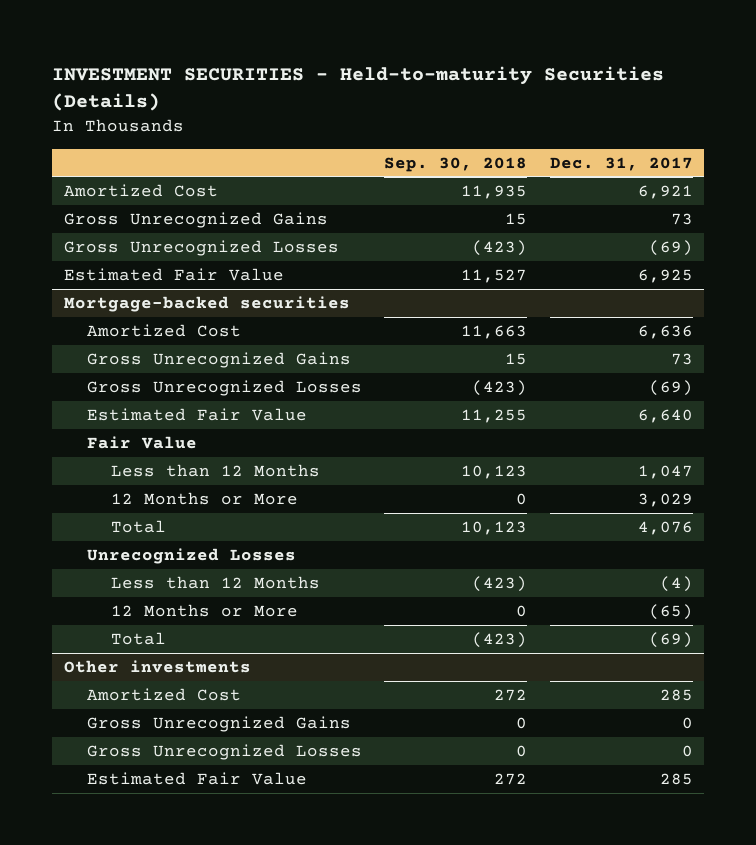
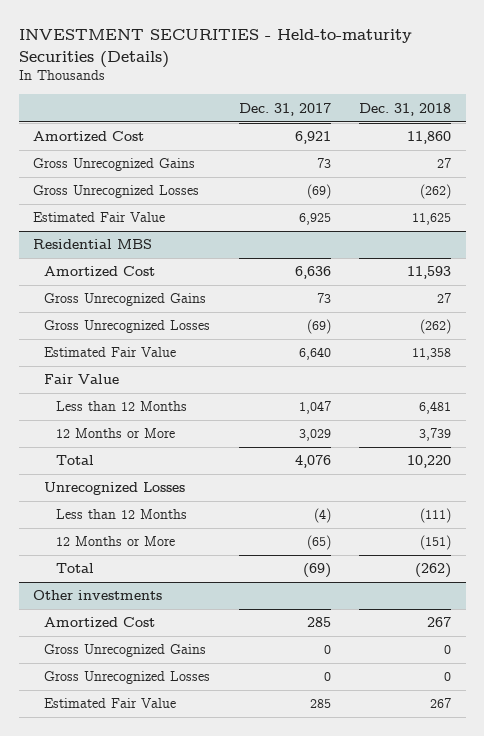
- | Sep. 30, 2018 | Dec. 31, 2017
+ | Dec. 31, 2017 | Dec. 31, 2018
- Mortgage-backed securities
+ Residential MBS

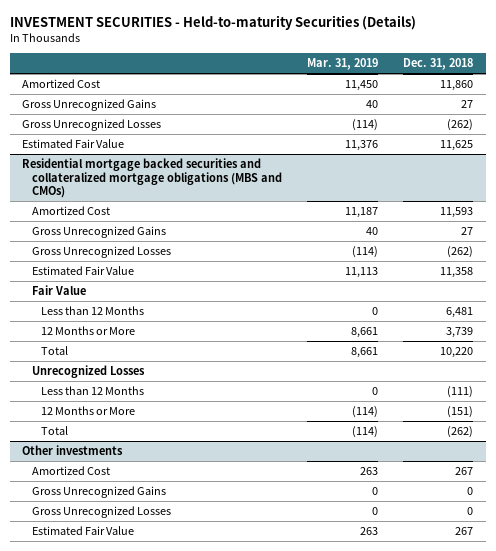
- | Dec. 31, 2017 | Dec. 31, 2018
+ | Mar. 31, 2019 | Dec. 31, 2018
- Residential MBS
+ Residential mortgage backed securities and collateralized mortgage obligations (MBS and CMOs)

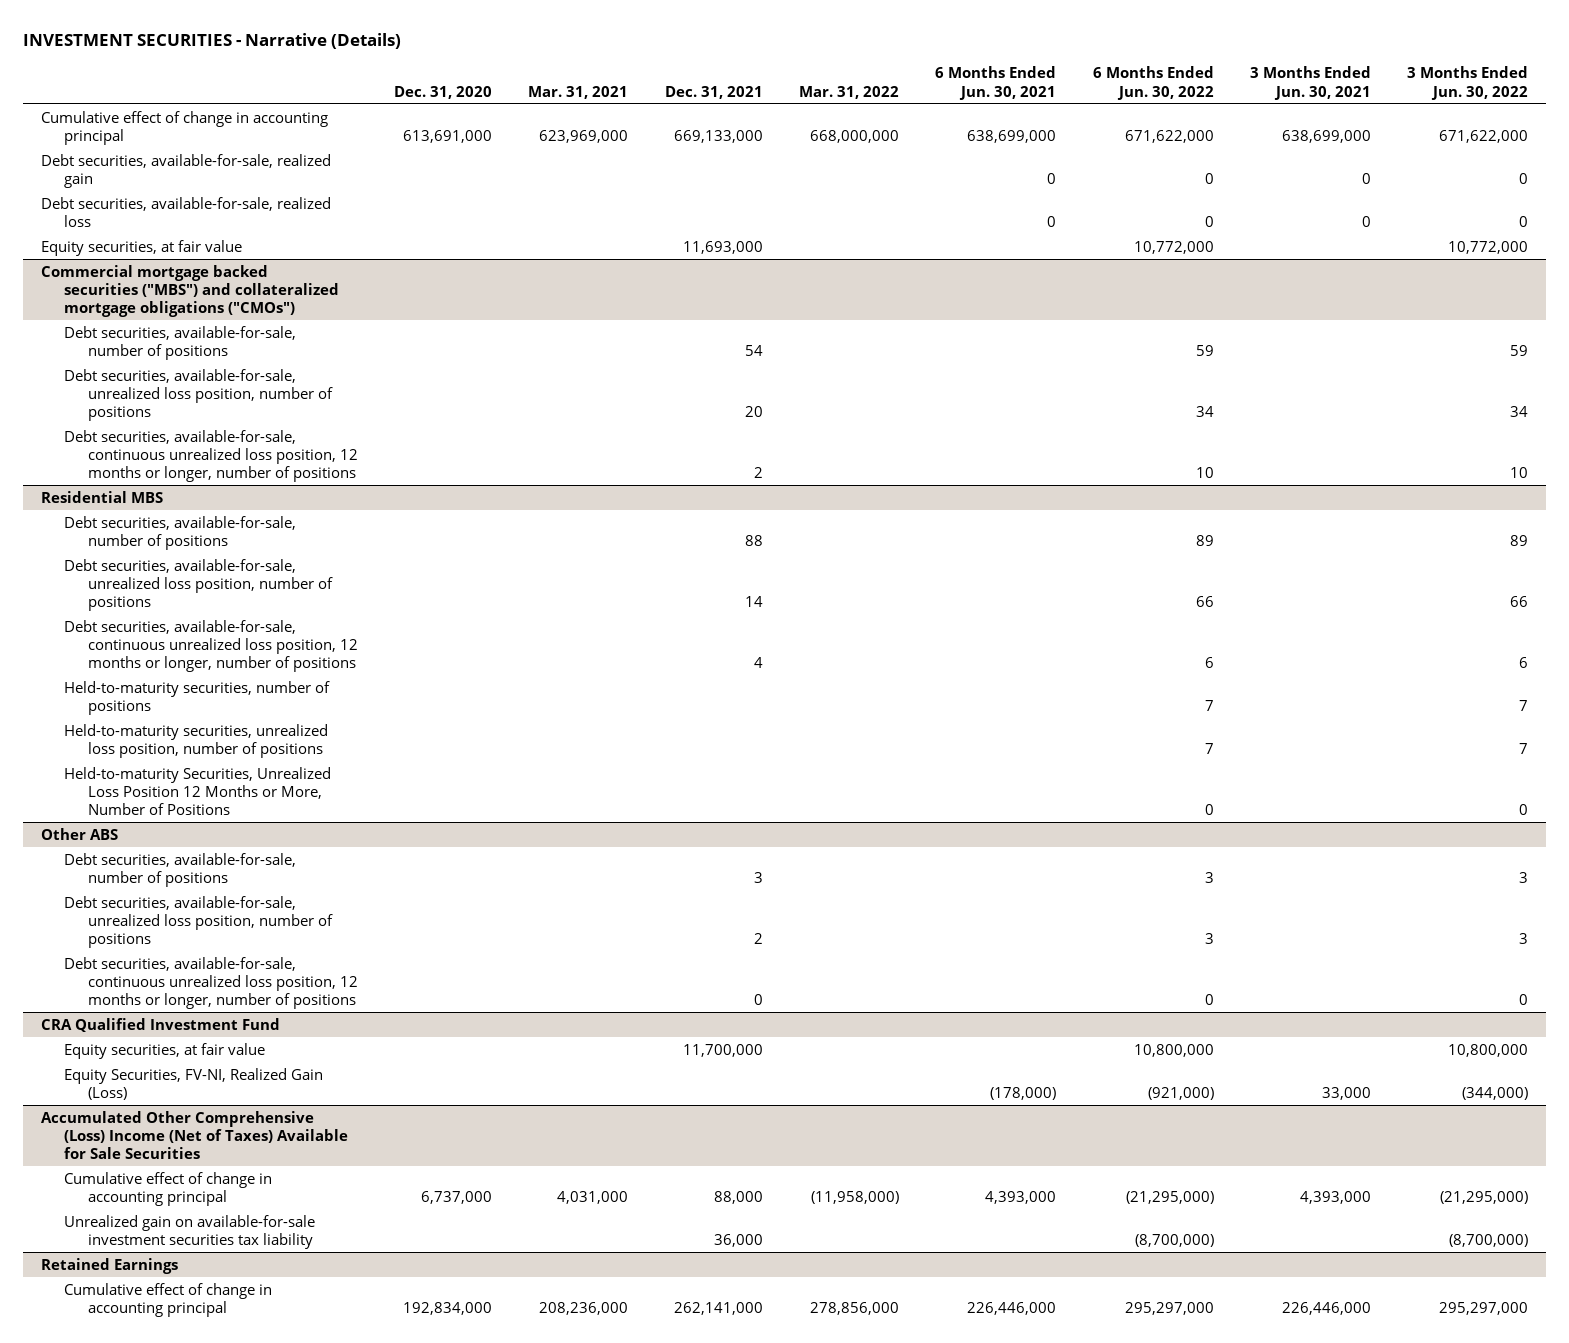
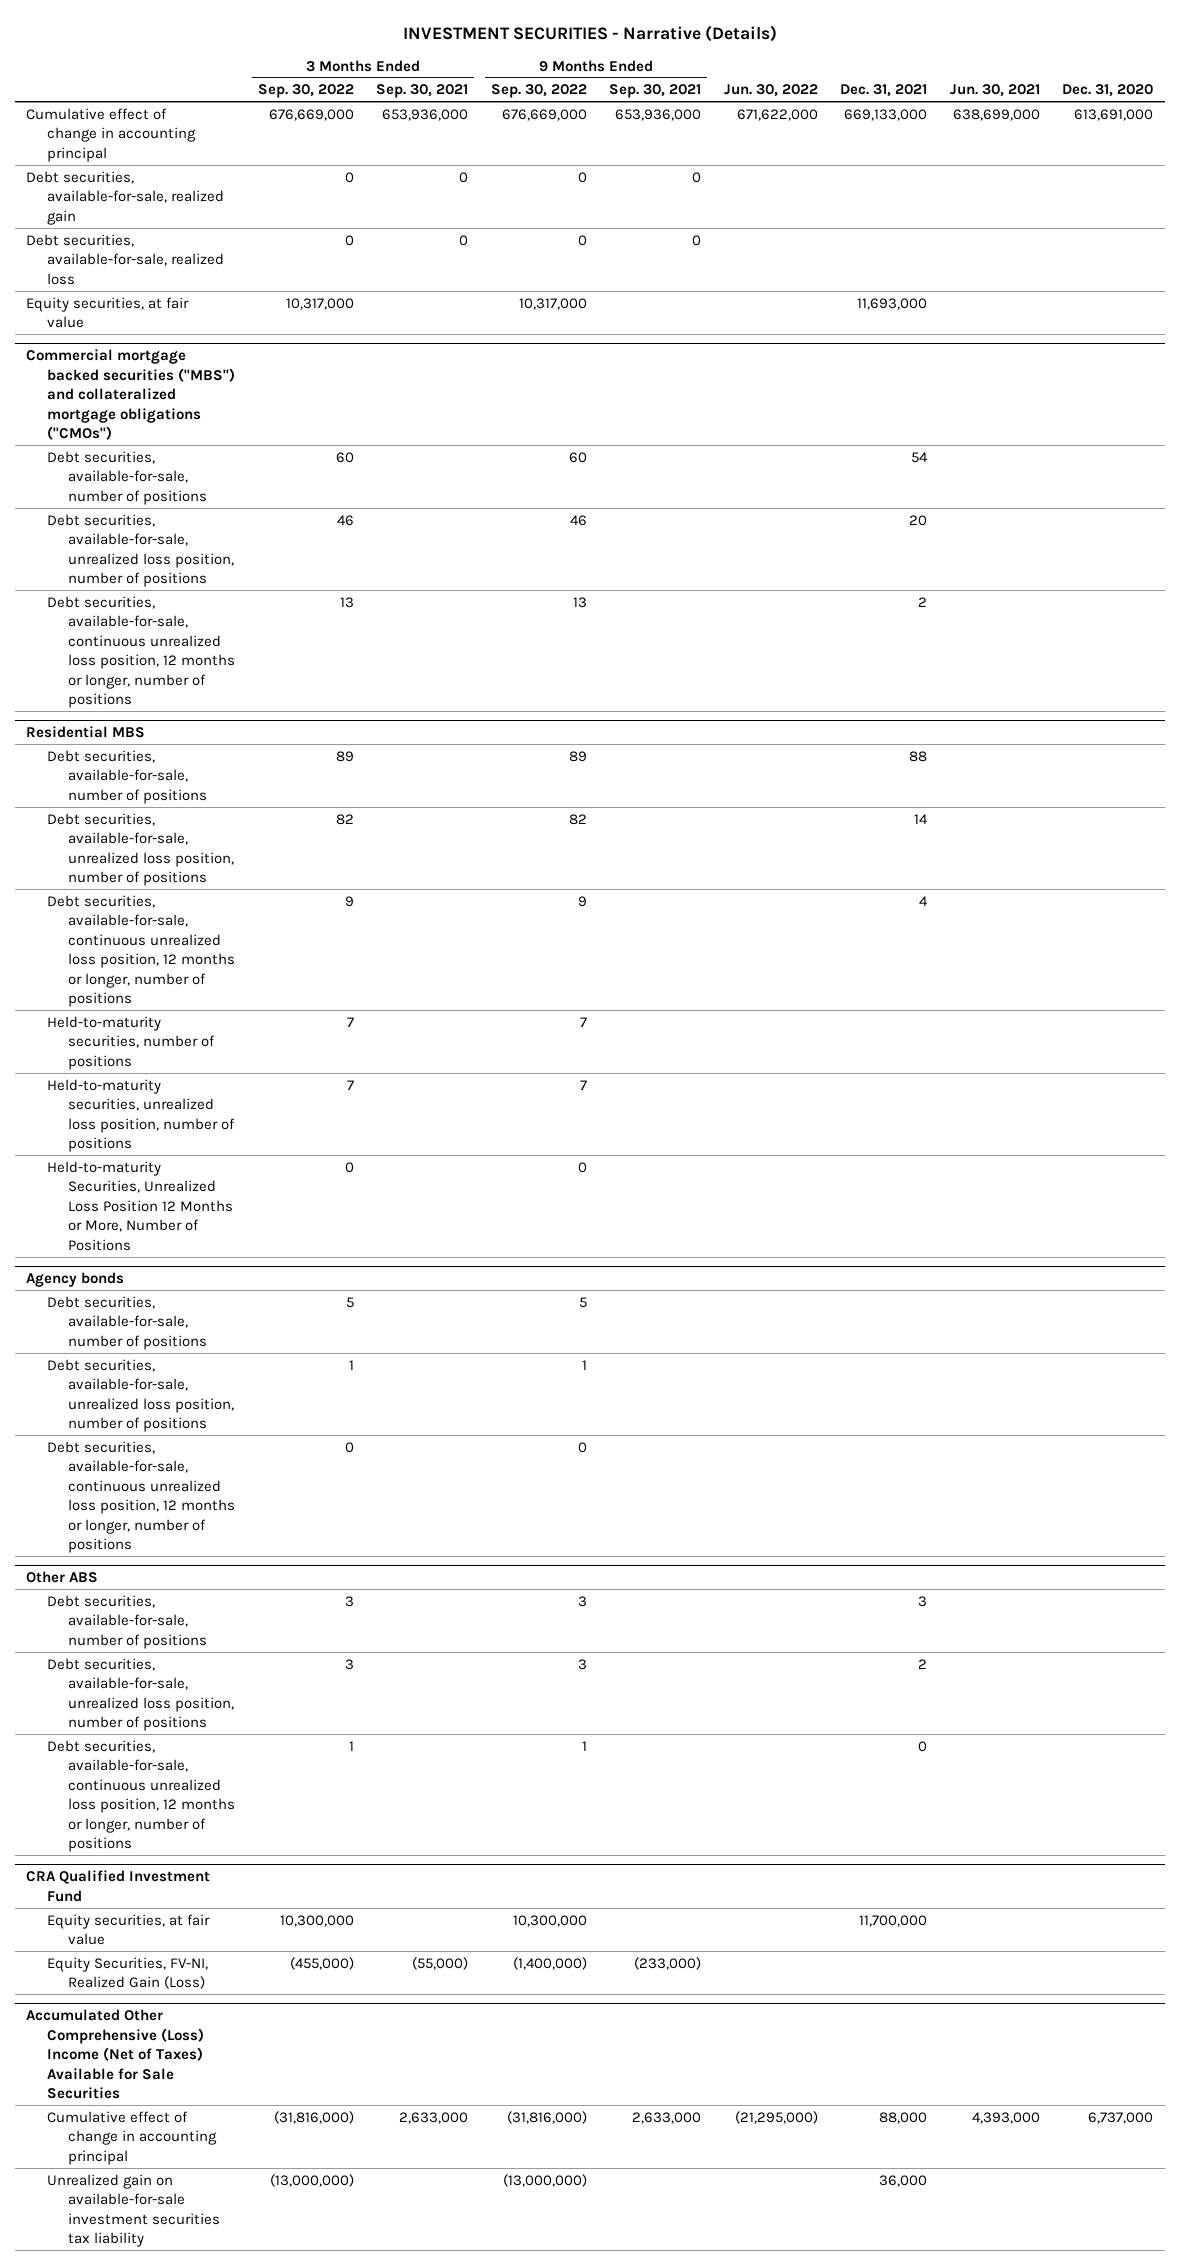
- | Dec. 31, 2020 | Mar. 31, 2021 | Dec. 31, 2021 | Mar. 31, 2022 | 6 Months Ended Jun. 30, 2021 | 6 Months Ended Jun. 30, 2022 | 3 Months Ended Jun. 30, 2021 | 3 Months Ended Jun. 30, 2022
+ | 3 Months Ended Sep. 30, 2022 | 3 Months Ended Sep. 30, 2021 | 9 Months Ended Sep. 30, 2022 | 9 Months Ended Sep. 30, 2021 | Jun. 30, 2022 | Dec. 31, 2021 | Jun. 30, 2021 | Dec. 31, 2020
+ Agency bonds
+ Debt securities, available-for-sale, number of positions | 5 | | 5 | | | | |
+ Debt securities, available-for-sale, unrealized loss position, number of positions | 1 | | 1 | | | | |
+ Debt securities, available-for-sale, continuous unrealized loss position, 12 months or longer, number of positions | 0 | | 0 | | | | |
- Retained Earnings
- Cumulative effect of change in accounting principal | 192,834,000 | 208,236,000 | 262,141,000 | 278,856,000 | 226,446,000 | 295,297,000 | 226,446,000 | 295,297,000

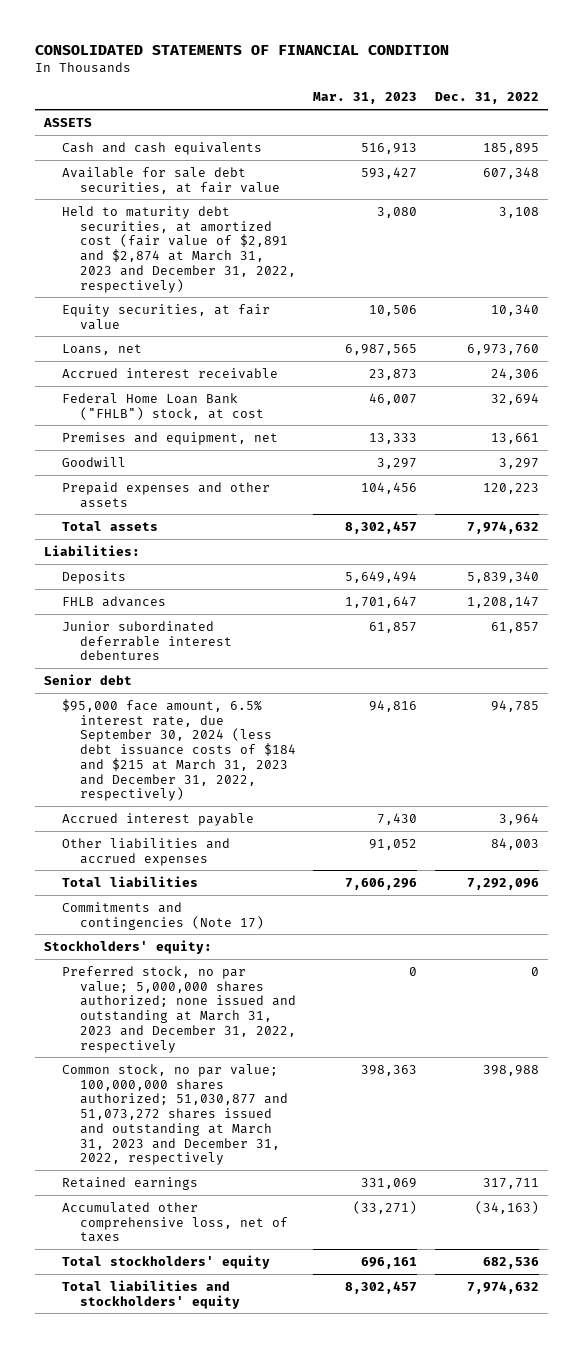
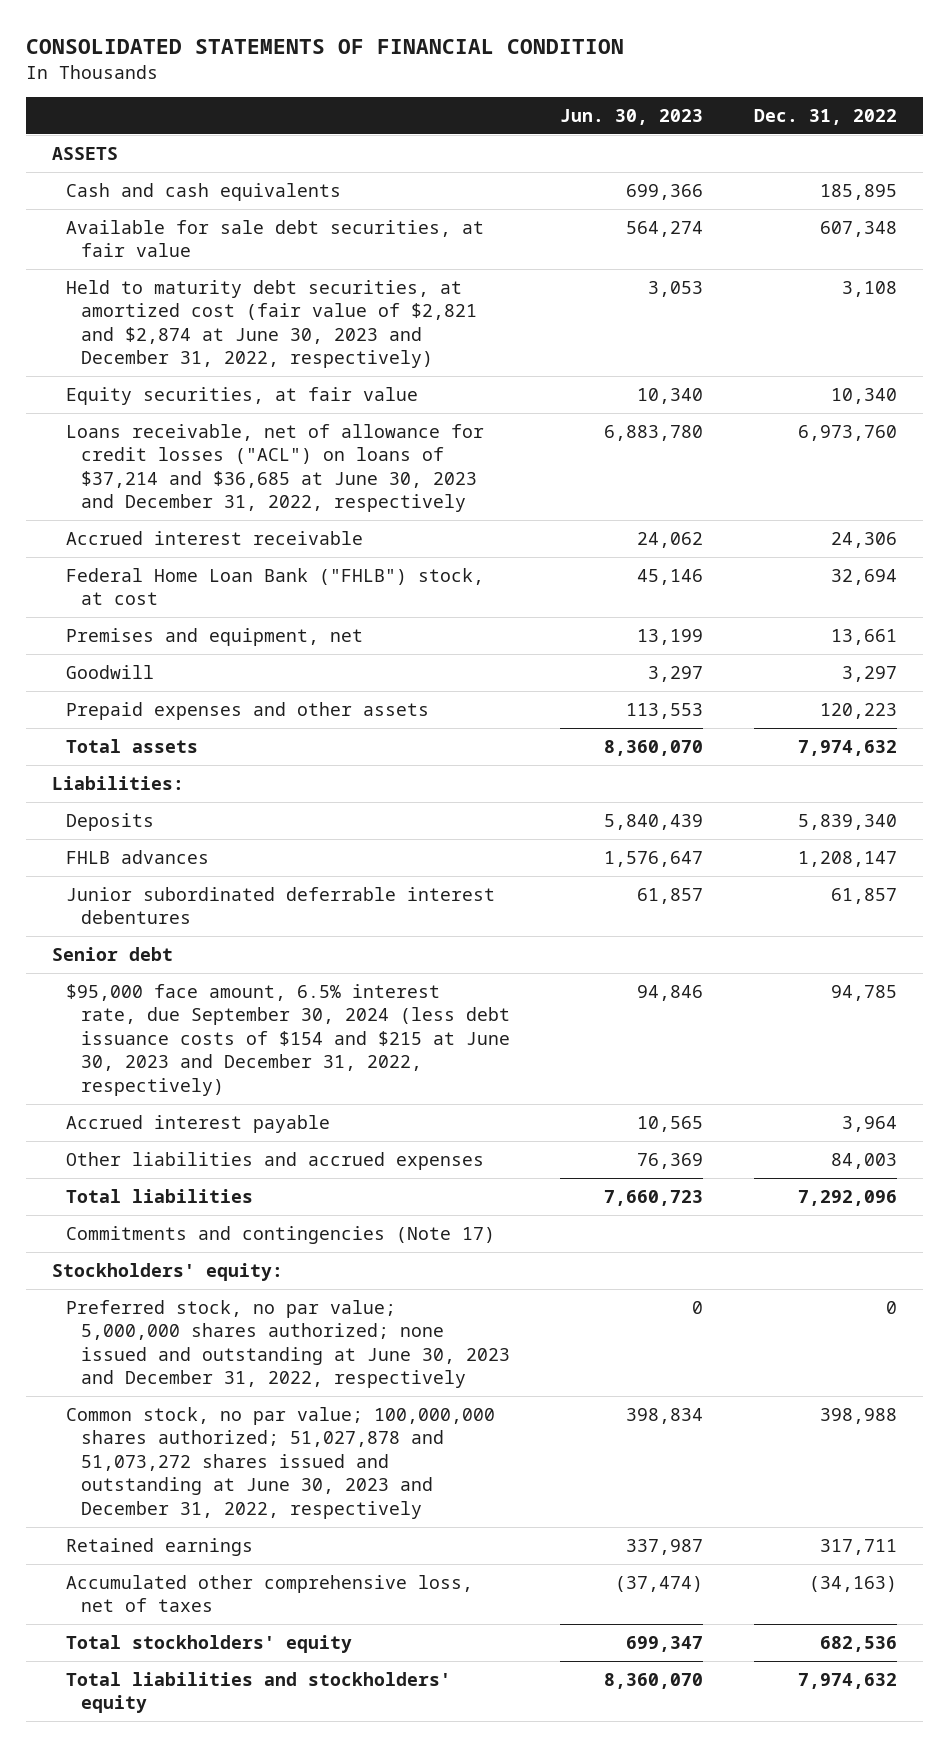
- | Mar. 31, 2023 | Dec. 31, 2022
+ | Jun. 30, 2023 | Dec. 31, 2022
- Held to maturity debt securities, at amortized cost (fair value of $2,891 and $2,874 at March 31, 2023 and December 31, 2022, respectively) | 3,080 | 3,108
+ Held to maturity debt securities, at amortized cost (fair value of $2,821 and $2,874 at June 30, 2023 and December 31, 2022, respectively) | 3,053 | 3,108
- Loans, net | 6,987,565 | 6,973,760
+ Loans receivable, net of allowance for credit losses ("ACL") on loans of $37,214 and $36,685 at June 30, 2023 and December 31, 2022, respectively | 6,883,780 | 6,973,760
- $95,000 face amount, 6.5% interest rate, due September 30, 2024 (less debt issuance costs of $184 and $215 at March 31, 2023 and December 31, 2022, respectively) | 94,816 | 94,785
+ $95,000 face amount, 6.5% interest rate, due September 30, 2024 (less debt issuance costs of $154 and $215 at June 30, 2023 and December 31, 2022, respectively) | 94,846 | 94,785
- Preferred stock, no par value; 5,000,000 shares authorized; none issued and outstanding at March 31, 2023 and December 31, 2022, respectively | 0 | 0
- Common stock, no par value; 100,000,000 shares authorized; 51,030,877 and 51,073,272 shares issued and outstanding at March 31, 2023 and December 31, 2022, respectively | 398,363 | 398,988
+ Preferred stock, no par value; 5,000,000 shares authorized; none issued and outstanding at June 30, 2023 and December 31, 2022, respectively | 0 | 0
+ Common stock, no par value; 100,000,000 shares authorized; 51,027,878 and 51,073,272 shares issued and outstanding at June 30, 2023 and December 31, 2022, respectively | 398,834 | 398,988

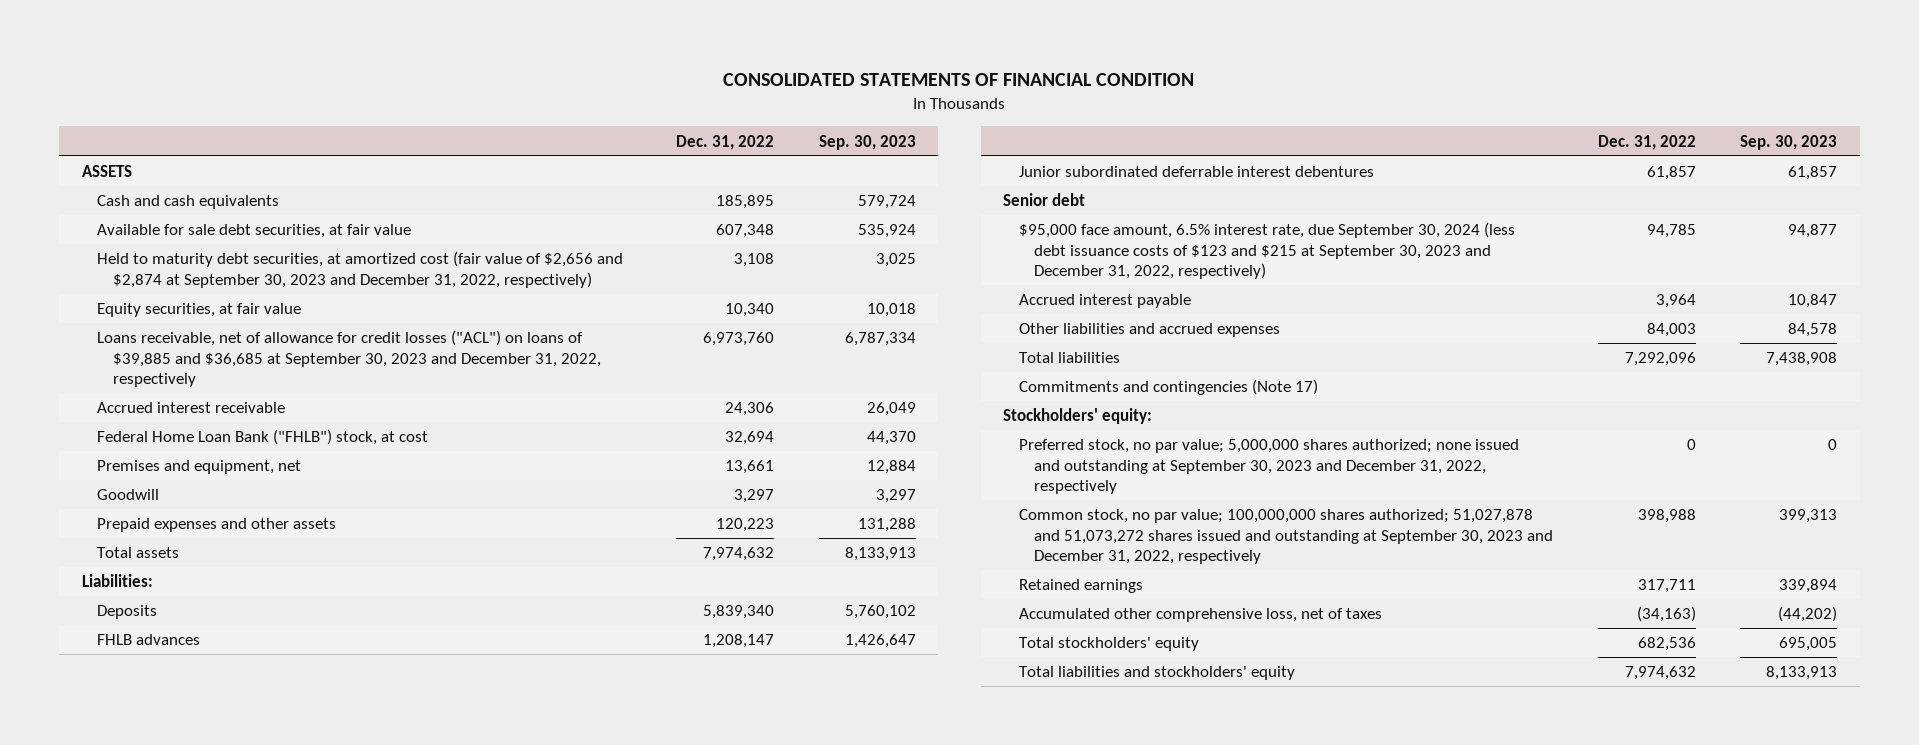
- | Jun. 30, 2023 | Dec. 31, 2022
+ | Dec. 31, 2022 | Sep. 30, 2023
- Held to maturity debt securities, at amortized cost (fair value of $2,821 and $2,874 at June 30, 2023 and December 31, 2022, respectively) | 3,053 | 3,108
+ Held to maturity debt securities, at amortized cost (fair value of $2,656 and $2,874 at September 30, 2023 and December 31, 2022, respectively) | 3,108 | 3,025
- Loans receivable, net of allowance for credit losses ("ACL") on loans of $37,214 and $36,685 at June 30, 2023 and December 31, 2022, respectively | 6,883,780 | 6,973,760
+ Loans receivable, net of allowance for credit losses ("ACL") on loans of $39,885 and $36,685 at September 30, 2023 and December 31, 2022, respectively | 6,973,760 | 6,787,334
- $95,000 face amount, 6.5% interest rate, due September 30, 2024 (less debt issuance costs of $154 and $215 at June 30, 2023 and December 31, 2022, respectively) | 94,846 | 94,785
+ $95,000 face amount, 6.5% interest rate, due September 30, 2024 (less debt issuance costs of $123 and $215 at September 30, 2023 and December 31, 2022, respectively) | 94,785 | 94,877
- Preferred stock, no par value; 5,000,000 shares authorized; none issued and outstanding at June 30, 2023 and December 31, 2022, respectively | 0 | 0
- Common stock, no par value; 100,000,000 shares authorized; 51,027,878 and 51,073,272 shares issued and outstanding at June 30, 2023 and December 31, 2022, respectively | 398,834 | 398,988
+ Preferred stock, no par value; 5,000,000 shares authorized; none issued and outstanding at September 30, 2023 and December 31, 2022, respectively | 0 | 0
+ Common stock, no par value; 100,000,000 shares authorized; 51,027,878 and 51,073,272 shares issued and outstanding at September 30, 2023 and December 31, 2022, respectively | 398,988 | 399,313

